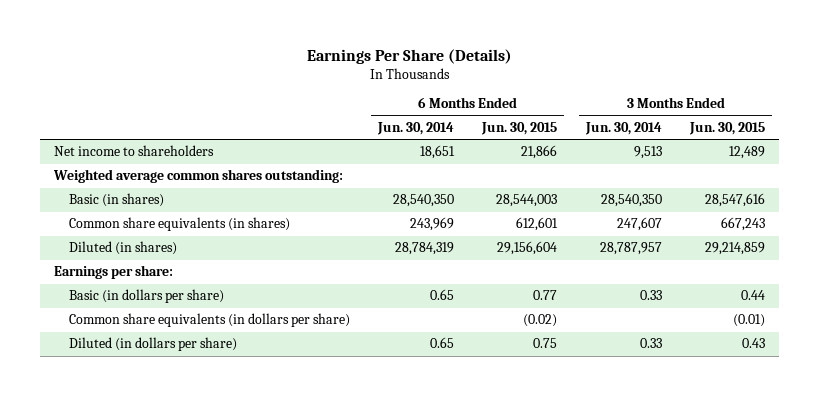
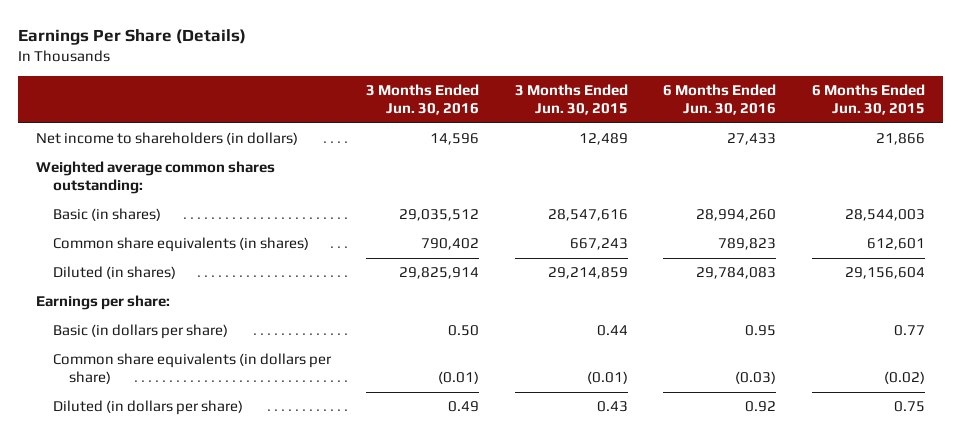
- | 6 Months Ended Jun. 30, 2014 | 6 Months Ended Jun. 30, 2015 | 3 Months Ended Jun. 30, 2014 | 3 Months Ended Jun. 30, 2015
+ | 3 Months Ended Jun. 30, 2016 | 3 Months Ended Jun. 30, 2015 | 6 Months Ended Jun. 30, 2016 | 6 Months Ended Jun. 30, 2015
- Net income to shareholders | 18,651 | 21,866 | 9,513 | 12,489
+ Net income to shareholders (in dollars) | 14,596 | 12,489 | 27,433 | 21,866

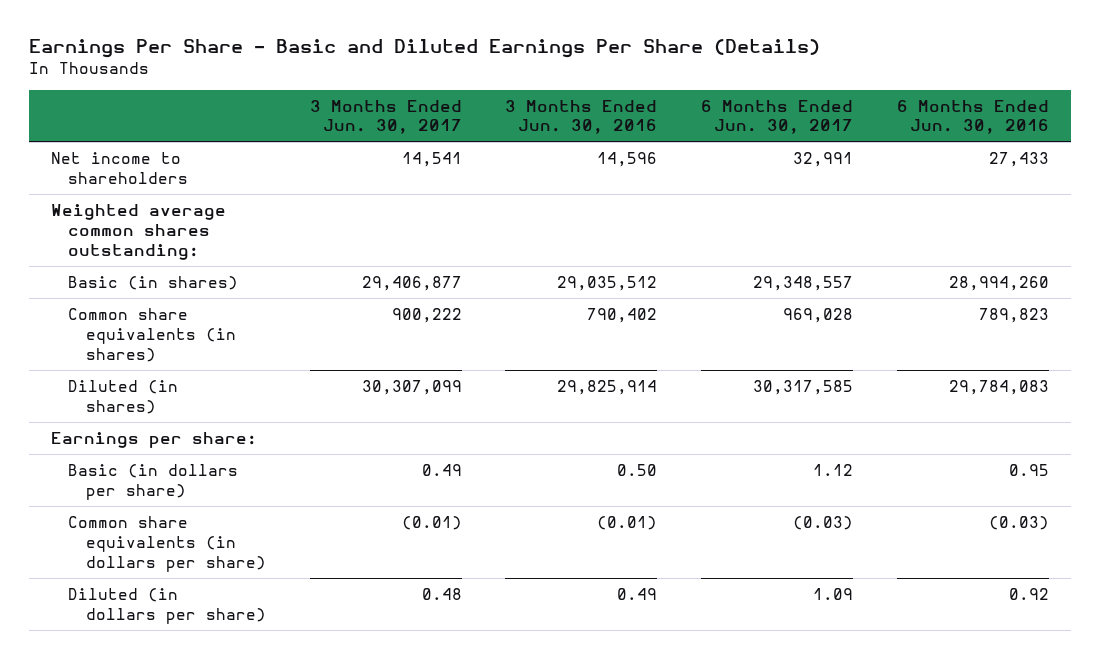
- Earnings Per Share (Details)
+ Earnings Per Share - Basic and Diluted Earnings Per Share (Details)
- | 3 Months Ended Jun. 30, 2016 | 3 Months Ended Jun. 30, 2015 | 6 Months Ended Jun. 30, 2016 | 6 Months Ended Jun. 30, 2015
+ | 3 Months Ended Jun. 30, 2017 | 3 Months Ended Jun. 30, 2016 | 6 Months Ended Jun. 30, 2017 | 6 Months Ended Jun. 30, 2016
- Net income to shareholders (in dollars) | 14,596 | 12,489 | 27,433 | 21,866
+ Net income to shareholders | 14,541 | 14,596 | 32,991 | 27,433

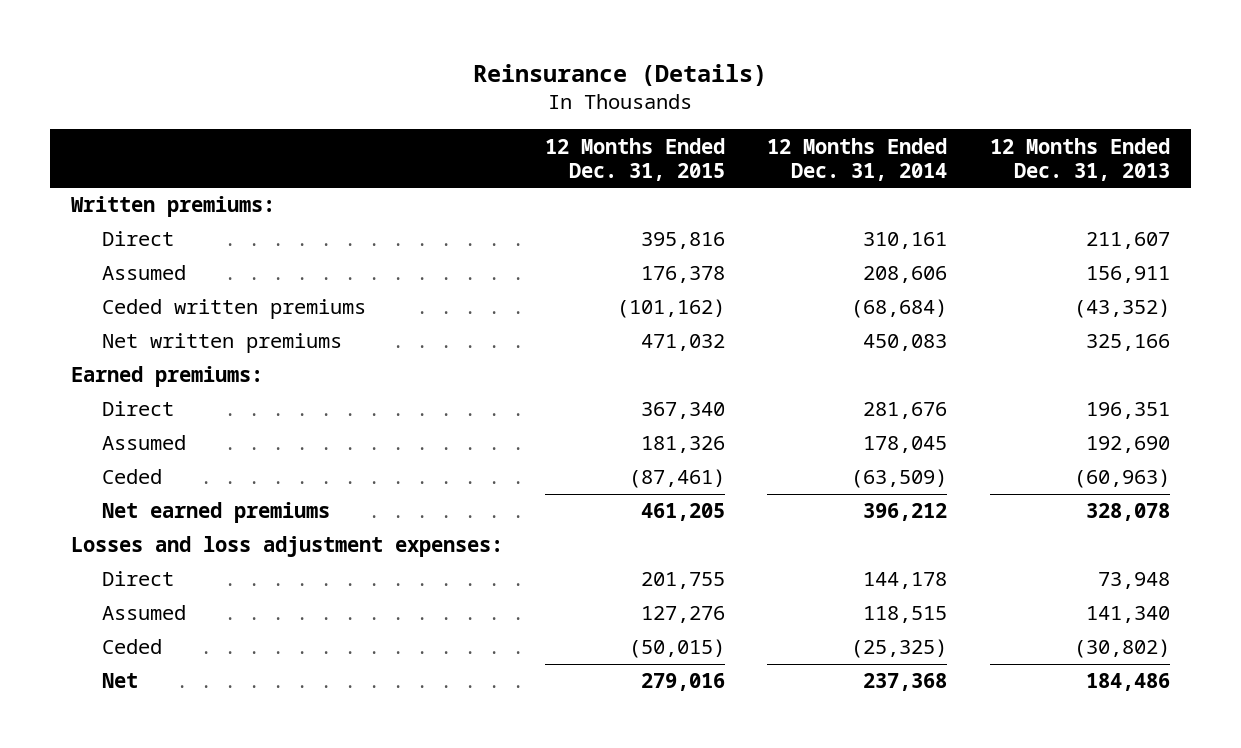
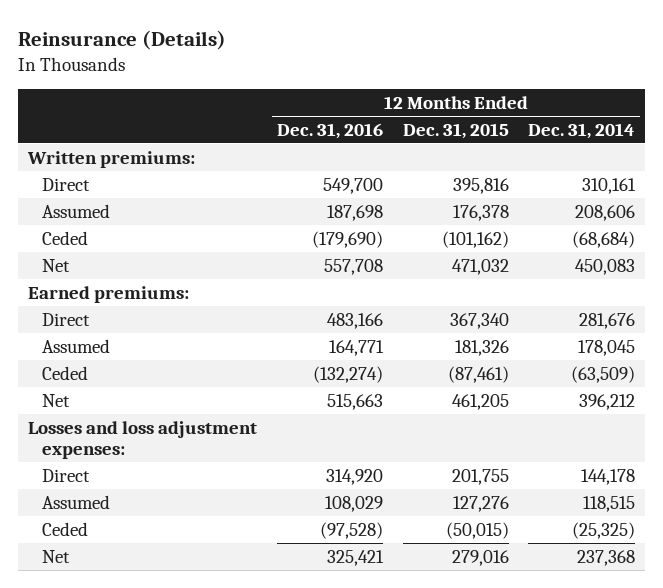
- | 12 Months Ended Dec. 31, 2015 | 12 Months Ended Dec. 31, 2014 | 12 Months Ended Dec. 31, 2013
+ | 12 Months Ended Dec. 31, 2016 | 12 Months Ended Dec. 31, 2015 | 12 Months Ended Dec. 31, 2014
- Ceded written premiums | (101,162) | (68,684) | (43,352)
- Net written premiums | 471,032 | 450,083 | 325,166
+ Ceded | (179,690) | (101,162) | (68,684)
+ Net | 557,708 | 471,032 | 450,083
- Net earned premiums | 461,205 | 396,212 | 328,078
+ Net | 515,663 | 461,205 | 396,212

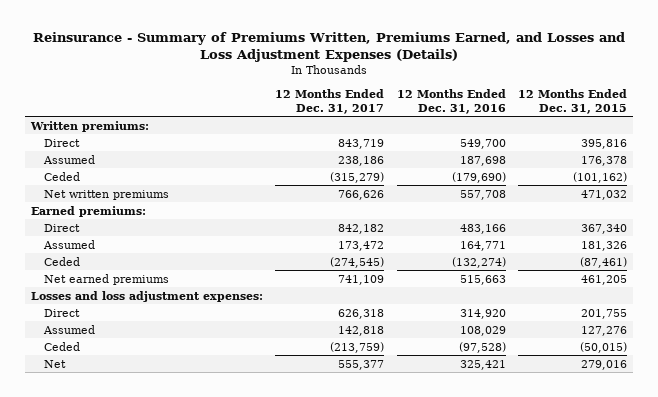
- Reinsurance (Details)
+ Reinsurance - Summary of Premiums Written, Premiums Earned, and Losses and Loss Adjustment Expenses (Details)
- | 12 Months Ended Dec. 31, 2016 | 12 Months Ended Dec. 31, 2015 | 12 Months Ended Dec. 31, 2014
+ | 12 Months Ended Dec. 31, 2017 | 12 Months Ended Dec. 31, 2016 | 12 Months Ended Dec. 31, 2015
- Net | 557,708 | 471,032 | 450,083
+ Net written premiums | 766,626 | 557,708 | 471,032
- Net | 515,663 | 461,205 | 396,212
+ Net earned premiums | 741,109 | 515,663 | 461,205

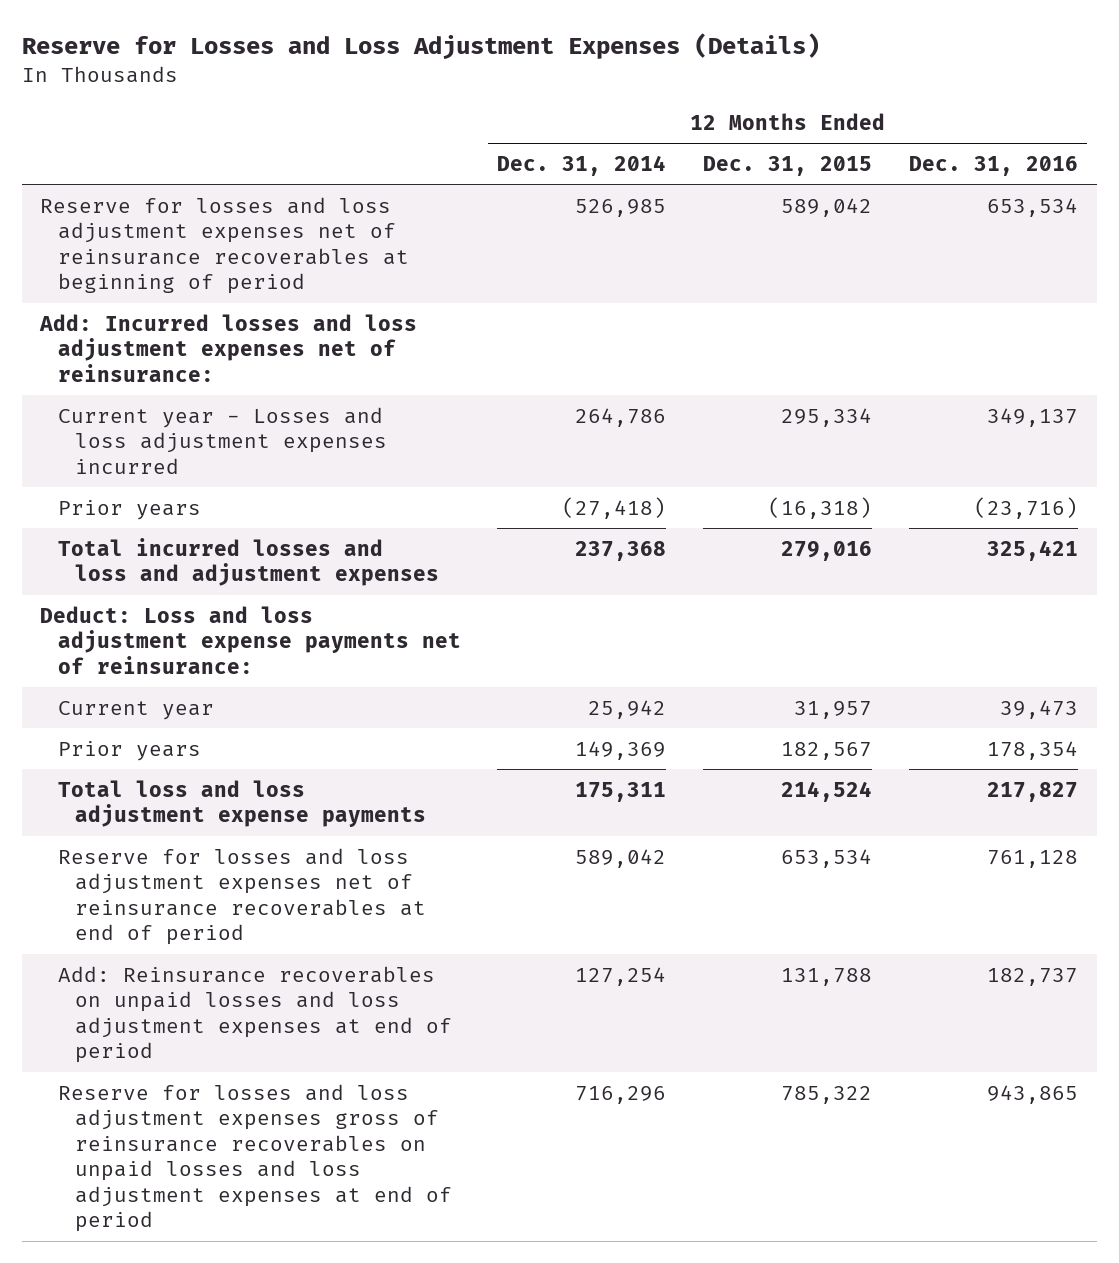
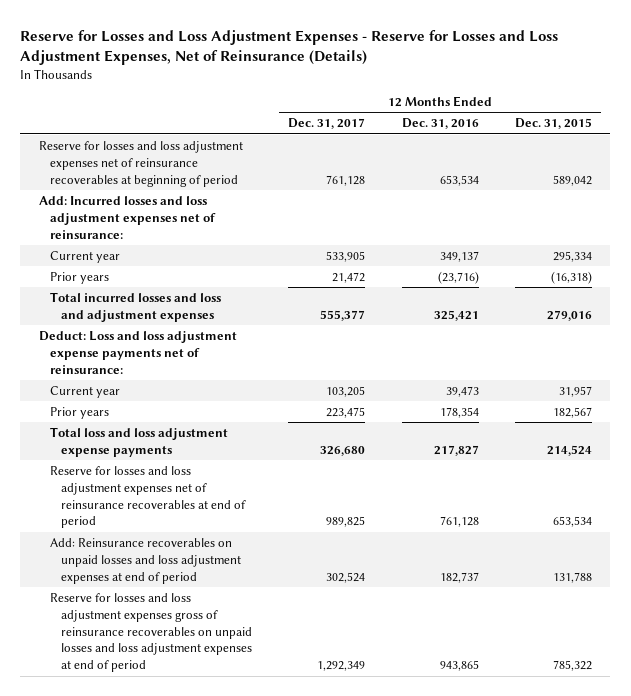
- Reserve for Losses and Loss Adjustment Expenses (Details)
+ Reserve for Losses and Loss Adjustment Expenses - Reserve for Losses and Loss Adjustment Expenses, Net of Reinsurance (Details)
- | 12 Months Ended Dec. 31, 2014 | 12 Months Ended Dec. 31, 2015 | 12 Months Ended Dec. 31, 2016
+ | 12 Months Ended Dec. 31, 2017 | 12 Months Ended Dec. 31, 2016 | 12 Months Ended Dec. 31, 2015
- Current year - Losses and loss adjustment expenses incurred | 264,786 | 295,334 | 349,137
+ Current year | 533,905 | 349,137 | 295,334

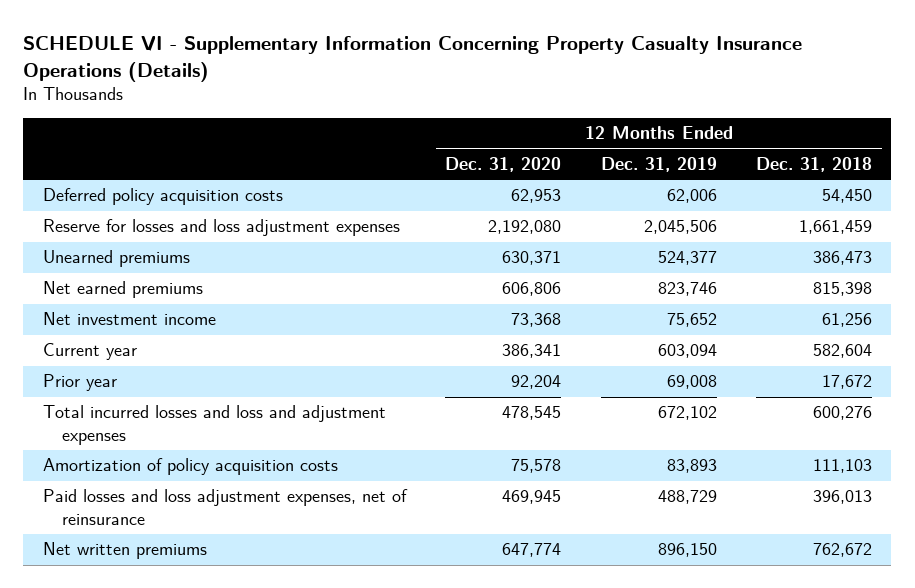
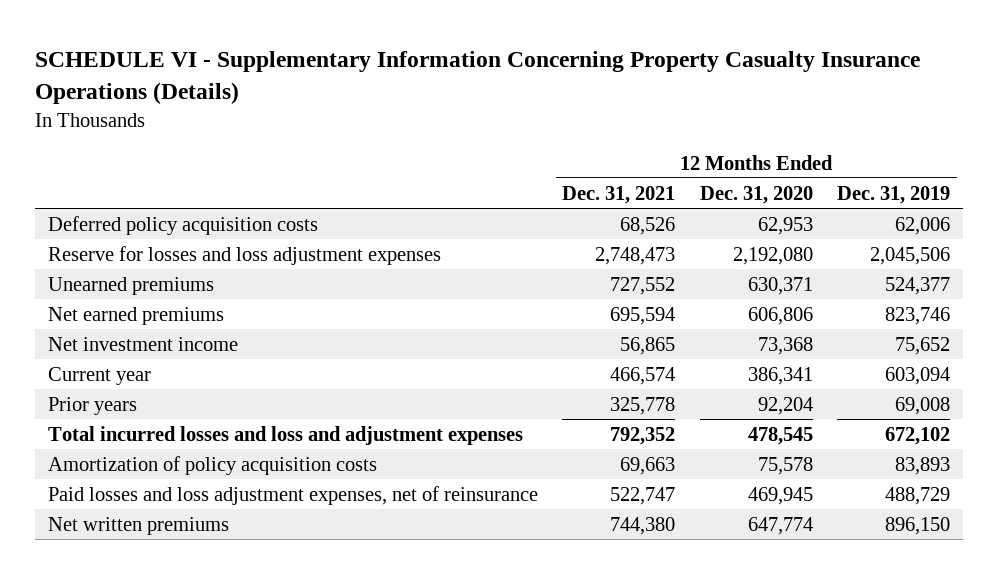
- | 12 Months Ended Dec. 31, 2020 | 12 Months Ended Dec. 31, 2019 | 12 Months Ended Dec. 31, 2018
+ | 12 Months Ended Dec. 31, 2021 | 12 Months Ended Dec. 31, 2020 | 12 Months Ended Dec. 31, 2019
- Prior year | 92,204 | 69,008 | 17,672
+ Prior years | 325,778 | 92,204 | 69,008

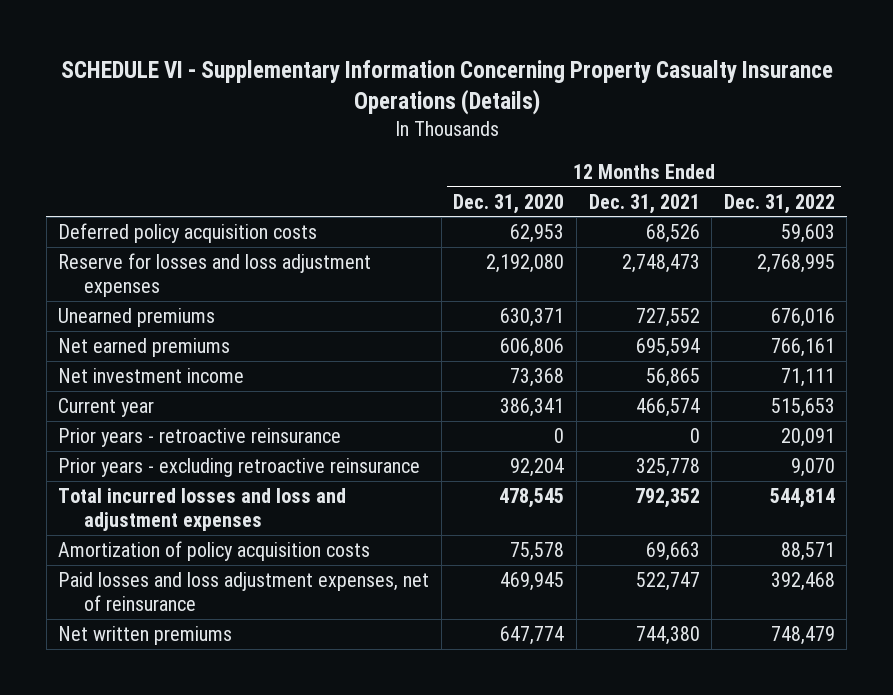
- | 12 Months Ended Dec. 31, 2021 | 12 Months Ended Dec. 31, 2020 | 12 Months Ended Dec. 31, 2019
+ | 12 Months Ended Dec. 31, 2020 | 12 Months Ended Dec. 31, 2021 | 12 Months Ended Dec. 31, 2022
- Prior years | 325,778 | 92,204 | 69,008
+ Prior years - retroactive reinsurance | 0 | 0 | 20,091
+ Prior years - excluding retroactive reinsurance | 92,204 | 325,778 | 9,070

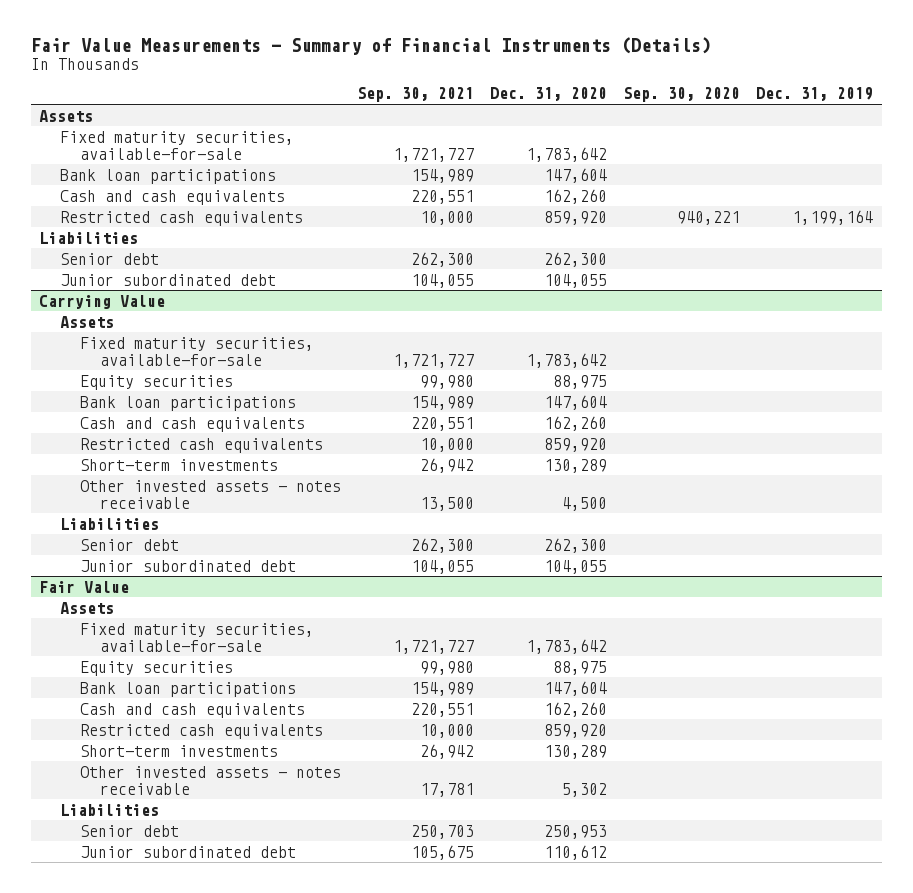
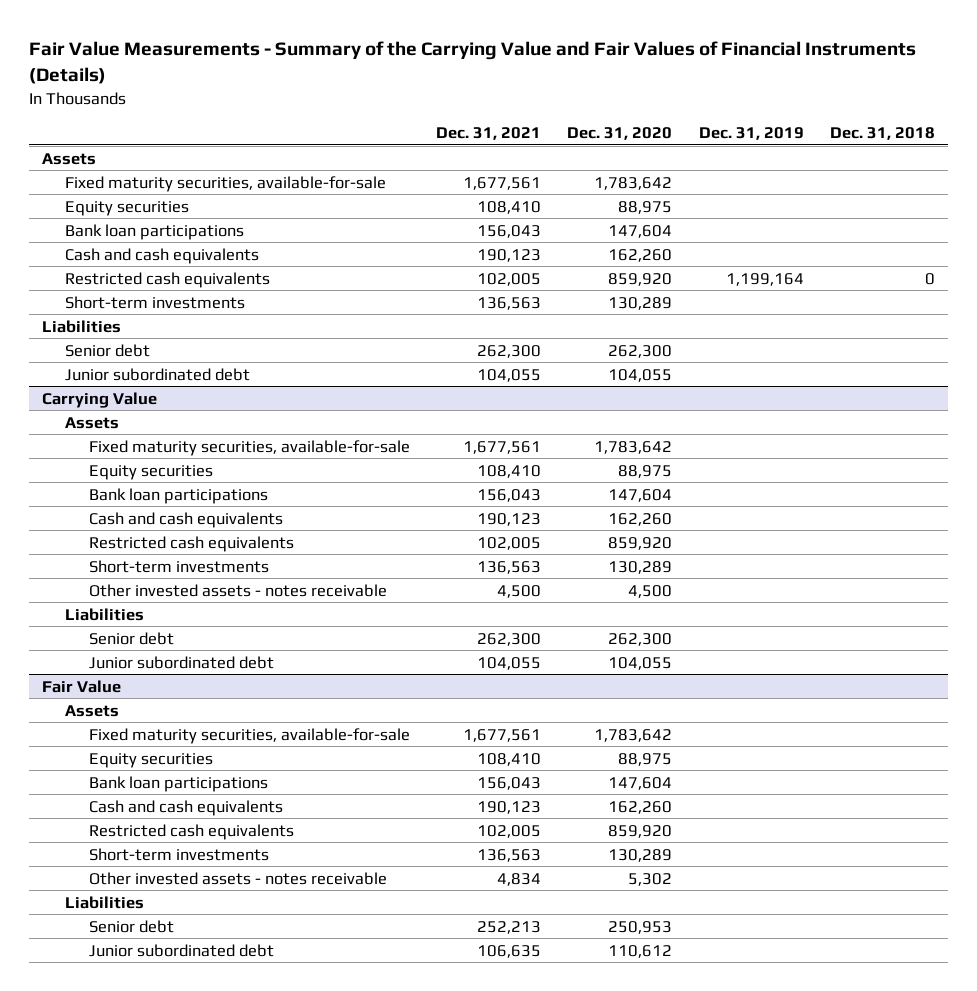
- Fair Value Measurements - Summary of Financial Instruments (Details)
+ Fair Value Measurements - Summary of the Carrying Value and Fair Values of Financial Instruments (Details)
- | Sep. 30, 2021 | Dec. 31, 2020 | Sep. 30, 2020 | Dec. 31, 2019
+ | Dec. 31, 2021 | Dec. 31, 2020 | Dec. 31, 2019 | Dec. 31, 2018
+ Equity securities | 108,410 | 88,975 | |
+ Short-term investments | 136,563 | 130,289 | |

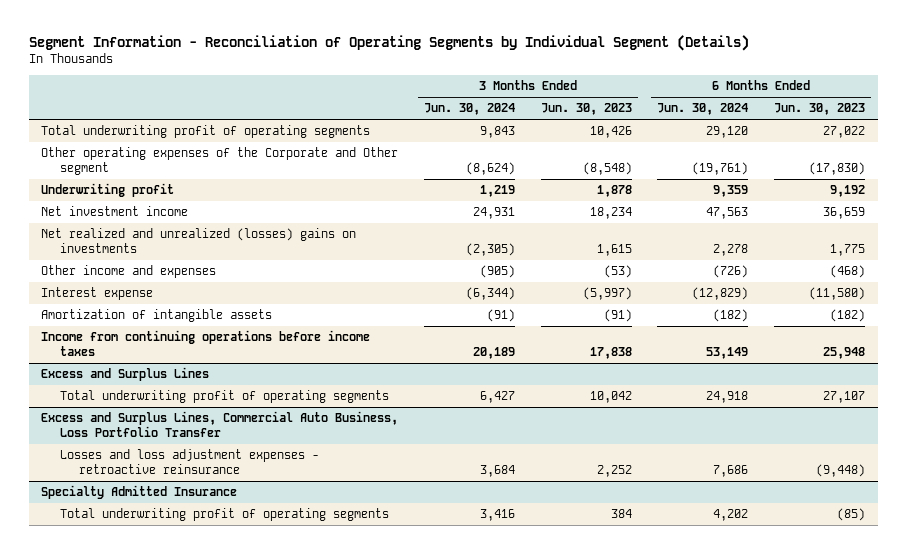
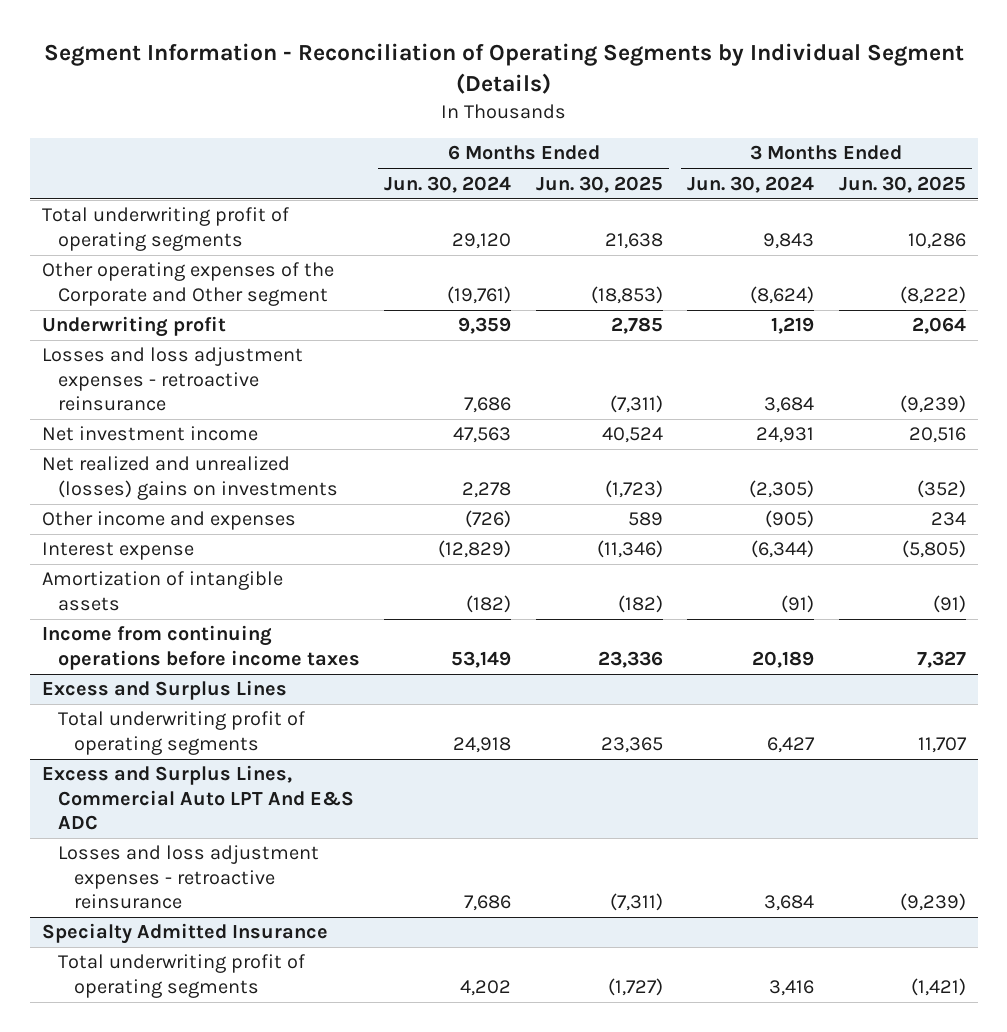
- | 3 Months Ended Jun. 30, 2024 | 3 Months Ended Jun. 30, 2023 | 6 Months Ended Jun. 30, 2024 | 6 Months Ended Jun. 30, 2023
+ | 6 Months Ended Jun. 30, 2024 | 6 Months Ended Jun. 30, 2025 | 3 Months Ended Jun. 30, 2024 | 3 Months Ended Jun. 30, 2025
+ Losses and loss adjustment expenses - retroactive reinsurance | 7,686 | (7,311) | 3,684 | (9,239)
- Excess and Surplus Lines, Commercial Auto Business, Loss Portfolio Transfer
+ Excess and Surplus Lines, Commercial Auto LPT And E&S ADC

